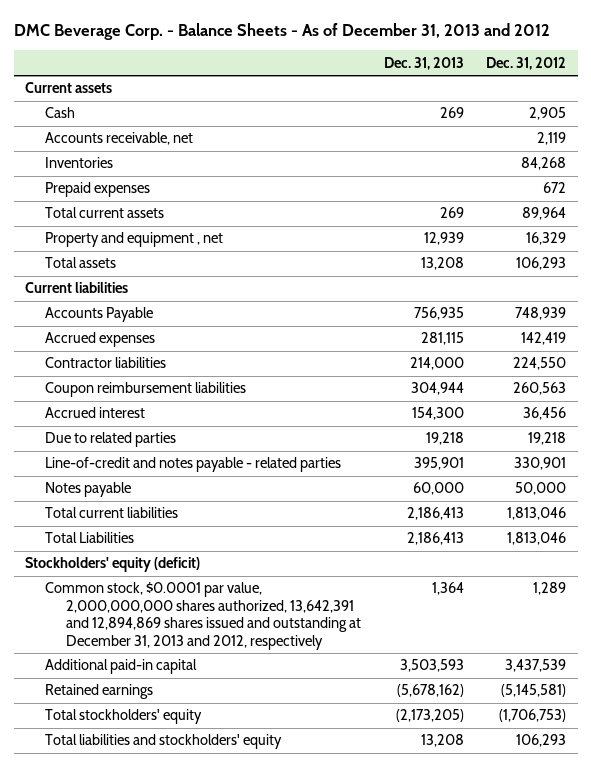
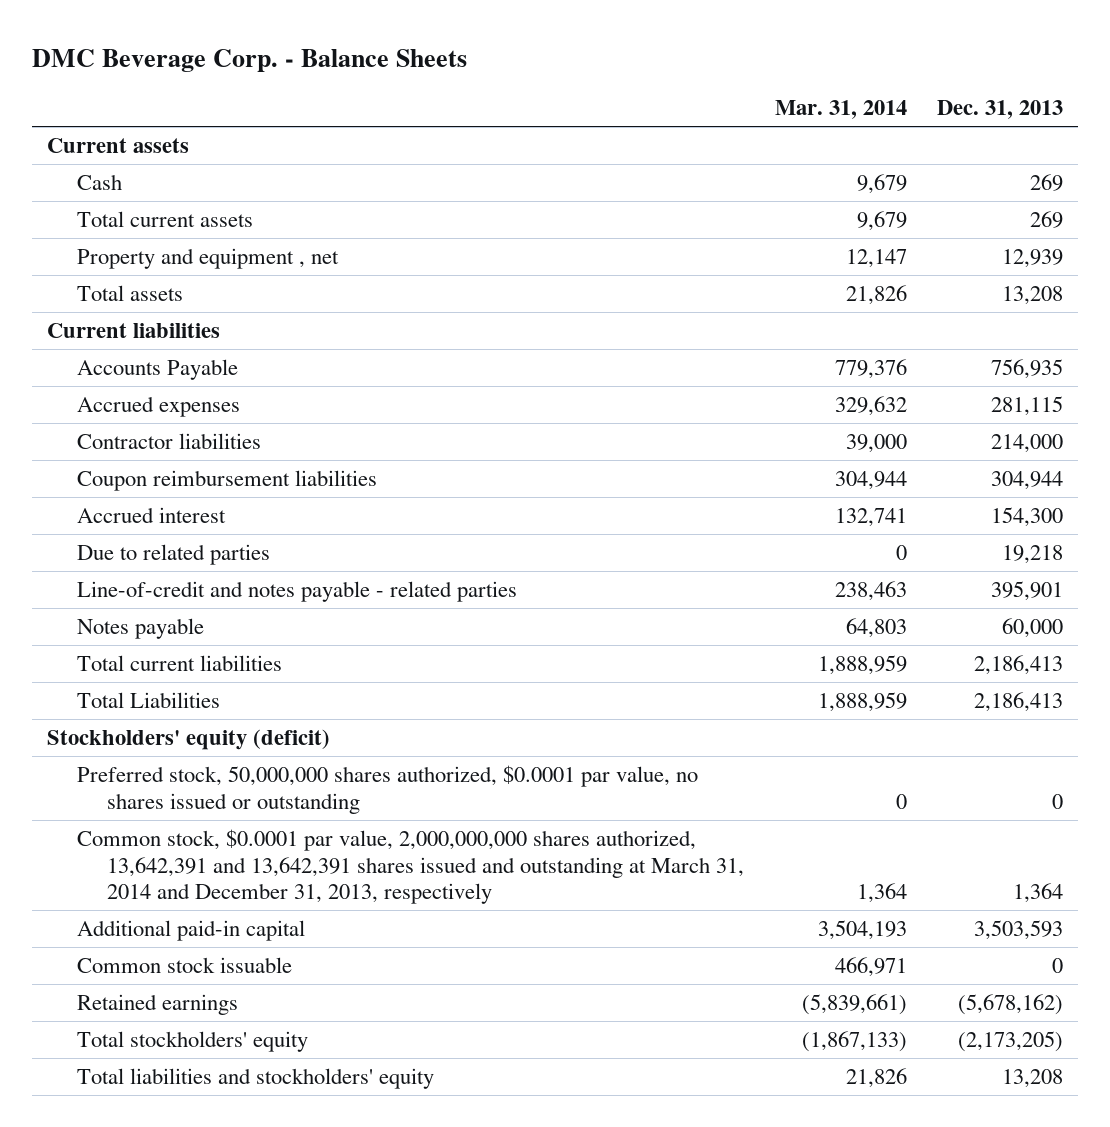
- DMC Beverage Corp. - Balance Sheets - As of December 31, 2013 and 2012
+ DMC Beverage Corp. - Balance Sheets
- | Dec. 31, 2013 | Dec. 31, 2012
+ | Mar. 31, 2014 | Dec. 31, 2013
- Accounts receivable, net | | 2,119
- Inventories | | 84,268
- Prepaid expenses | | 672
- Common stock, $0.0001 par value, 2,000,000,000 shares authorized, 13,642,391 and 12,894,869 shares issued and outstanding at December 31, 2013 and 2012, respectively | 1,364 | 1,289
+ Preferred stock, 50,000,000 shares authorized, $0.0001 par value, no shares issued or outstanding | 0 | 0
+ Common stock, $0.0001 par value, 2,000,000,000 shares authorized, 13,642,391 and 13,642,391 shares issued and outstanding at March 31, 2014 and December 31, 2013, respectively | 1,364 | 1,364
+ Common stock issuable | 466,971 | 0

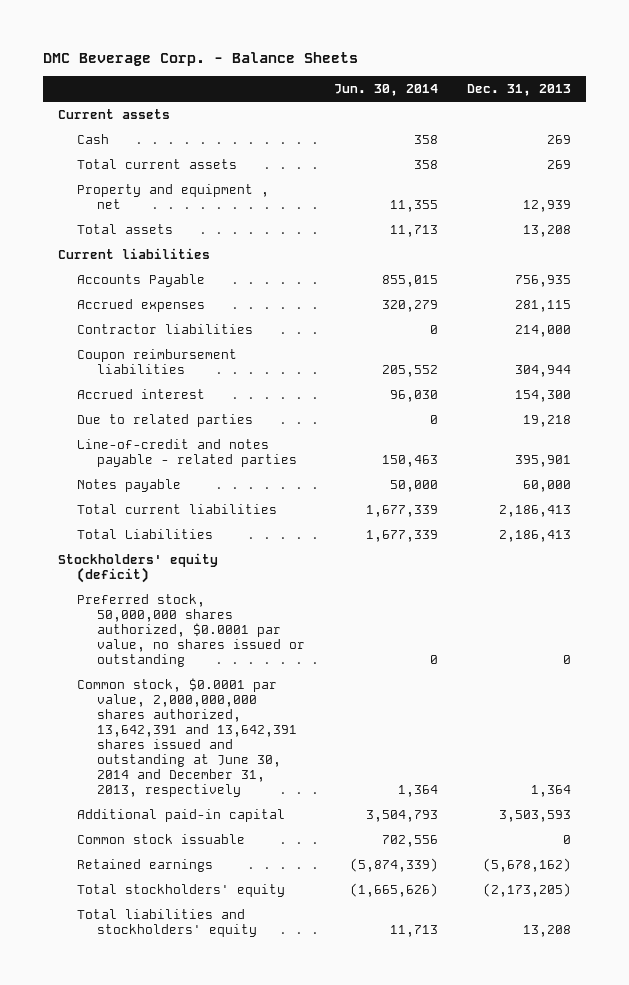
- | Mar. 31, 2014 | Dec. 31, 2013
+ | Jun. 30, 2014 | Dec. 31, 2013
- Common stock, $0.0001 par value, 2,000,000,000 shares authorized, 13,642,391 and 13,642,391 shares issued and outstanding at March 31, 2014 and December 31, 2013, respectively | 1,364 | 1,364
+ Common stock, $0.0001 par value, 2,000,000,000 shares authorized, 13,642,391 and 13,642,391 shares issued and outstanding at June 30, 2014 and December 31, 2013, respectively | 1,364 | 1,364

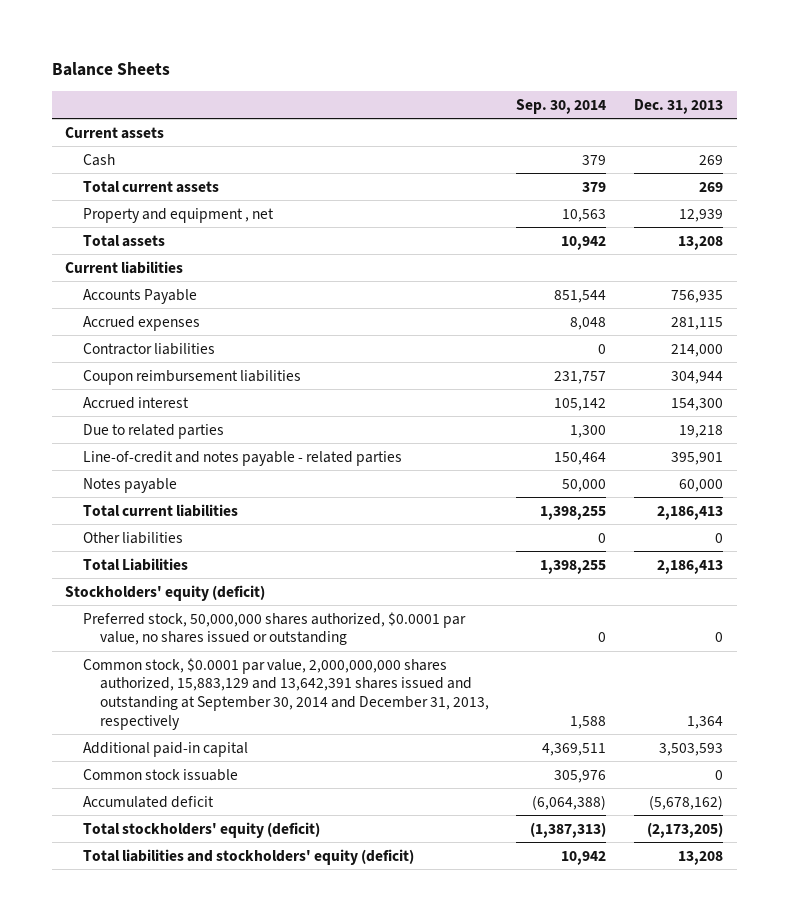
- DMC Beverage Corp. - Balance Sheets
+ Balance Sheets
- | Jun. 30, 2014 | Dec. 31, 2013
+ | Sep. 30, 2014 | Dec. 31, 2013
+ Other liabilities | 0 | 0
- Common stock, $0.0001 par value, 2,000,000,000 shares authorized, 13,642,391 and 13,642,391 shares issued and outstanding at June 30, 2014 and December 31, 2013, respectively | 1,364 | 1,364
+ Common stock, $0.0001 par value, 2,000,000,000 shares authorized, 15,883,129 and 13,642,391 shares issued and outstanding at September 30, 2014 and December 31, 2013, respectively | 1,588 | 1,364
- Retained earnings | (5,874,339) | (5,678,162)
- Total stockholders' equity | (1,665,626) | (2,173,205)
- Total liabilities and stockholders' equity | 11,713 | 13,208
+ Accumulated deficit | (6,064,388) | (5,678,162)
+ Total stockholders' equity (deficit) | (1,387,313) | (2,173,205)
+ Total liabilities and stockholders' equity (deficit) | 10,942 | 13,208

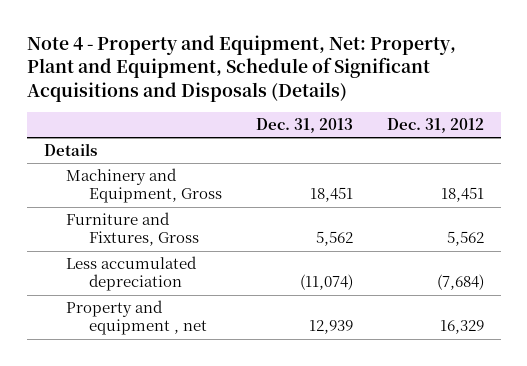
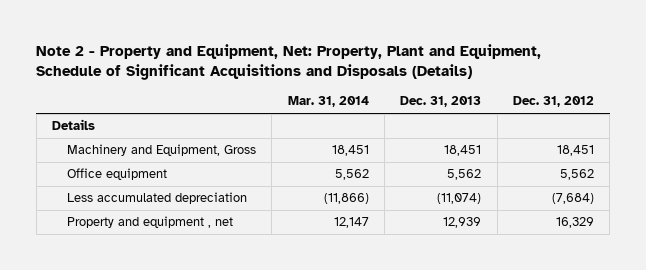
- Note 4 - Property and Equipment, Net: Property, Plant and Equipment, Schedule of Significant Acquisitions and Disposals (Details)
+ Note 2 - Property and Equipment, Net: Property, Plant and Equipment, Schedule of Significant Acquisitions and Disposals (Details)
- | Dec. 31, 2013 | Dec. 31, 2012
+ | Mar. 31, 2014 | Dec. 31, 2013 | Dec. 31, 2012
- Furniture and Fixtures, Gross | 5,562 | 5,562
+ Office equipment | 5,562 | 5,562 | 5,562

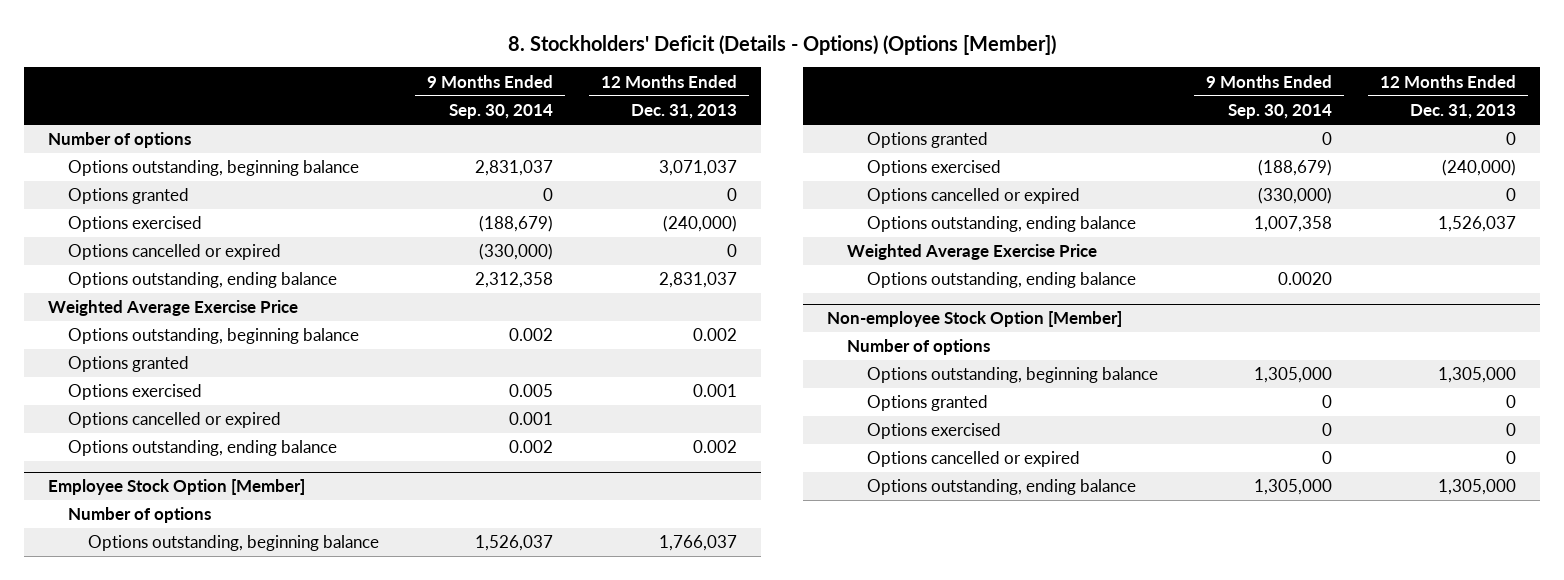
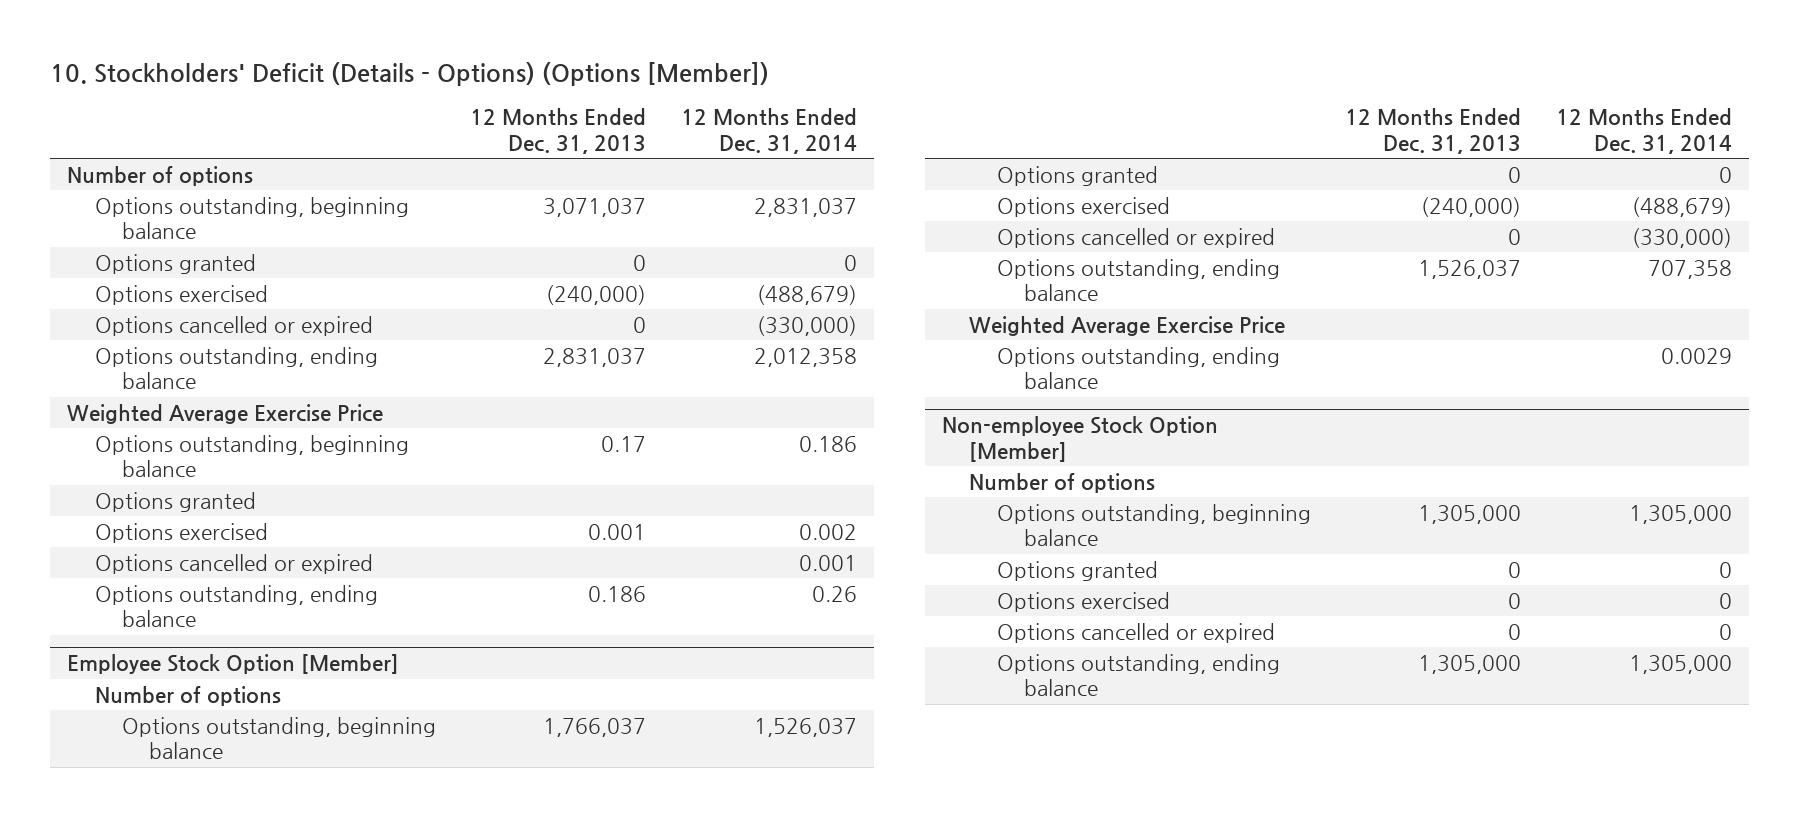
- 8. Stockholders' Deficit (Details - Options) (Options [Member])
+ 10. Stockholders' Deficit (Details - Options) (Options [Member])
- | 9 Months Ended Sep. 30, 2014 | 12 Months Ended Dec. 31, 2013
+ | 12 Months Ended Dec. 31, 2013 | 12 Months Ended Dec. 31, 2014
- Options outstanding, beginning balance | 0.002 | 0.002
+ Options outstanding, beginning balance | 0.17 | 0.186
- Options outstanding, ending balance | 0.002 | 0.002
+ Options outstanding, ending balance | 0.186 | 0.26

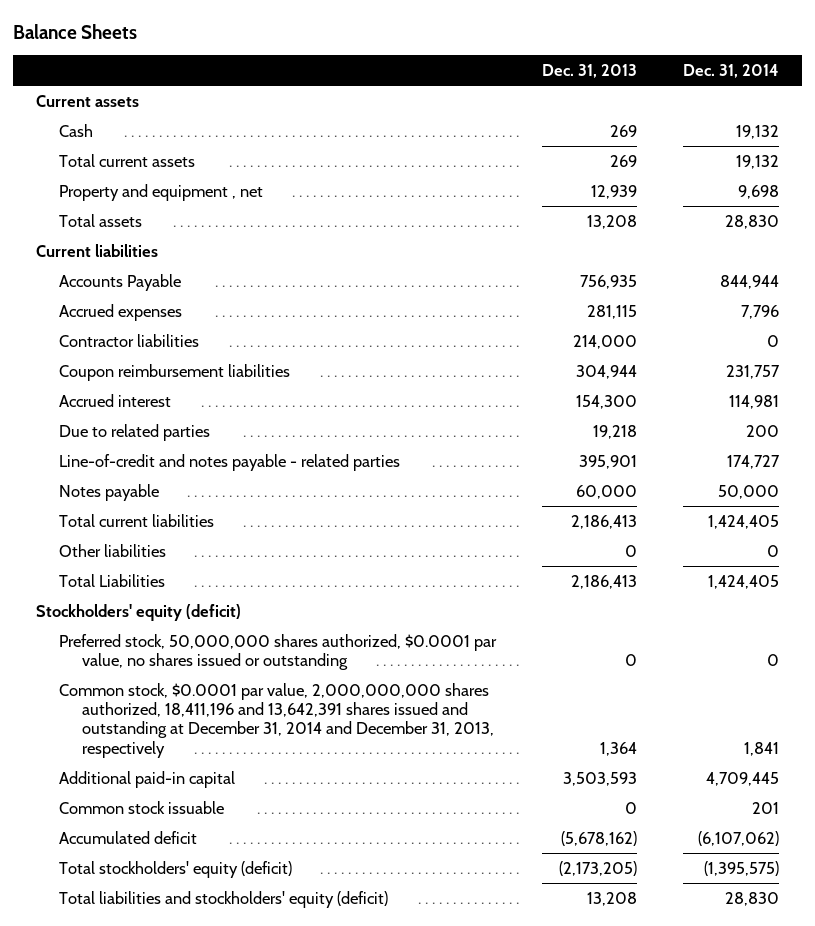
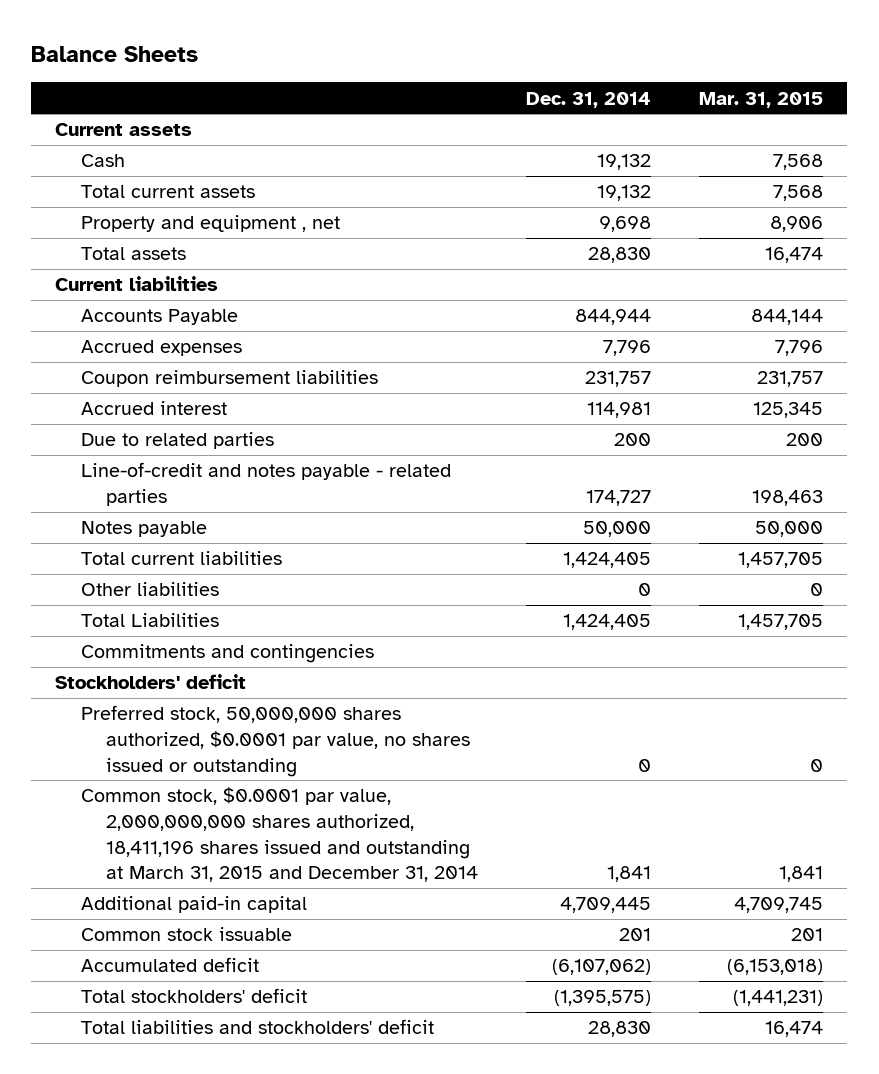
- | Dec. 31, 2013 | Dec. 31, 2014
+ | Dec. 31, 2014 | Mar. 31, 2015
- Contractor liabilities | 214,000 | 0
- Stockholders' equity (deficit)
+ Commitments and contingencies
+ Stockholders' deficit
- Common stock, $0.0001 par value, 2,000,000,000 shares authorized, 18,411,196 and 13,642,391 shares issued and outstanding at December 31, 2014 and December 31, 2013, respectively | 1,364 | 1,841
+ Common stock, $0.0001 par value, 2,000,000,000 shares authorized, 18,411,196 shares issued and outstanding at March 31, 2015 and December 31, 2014 | 1,841 | 1,841
- Total stockholders' equity (deficit) | (2,173,205) | (1,395,575)
- Total liabilities and stockholders' equity (deficit) | 13,208 | 28,830
+ Total stockholders' deficit | (1,395,575) | (1,441,231)
+ Total liabilities and stockholders' deficit | 28,830 | 16,474

